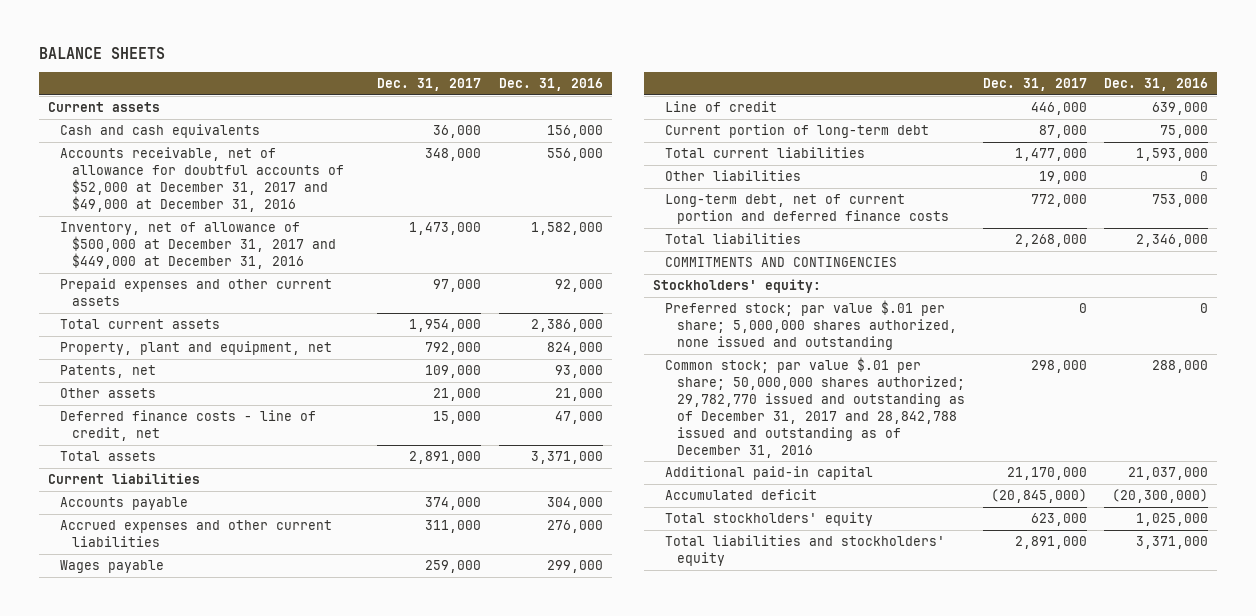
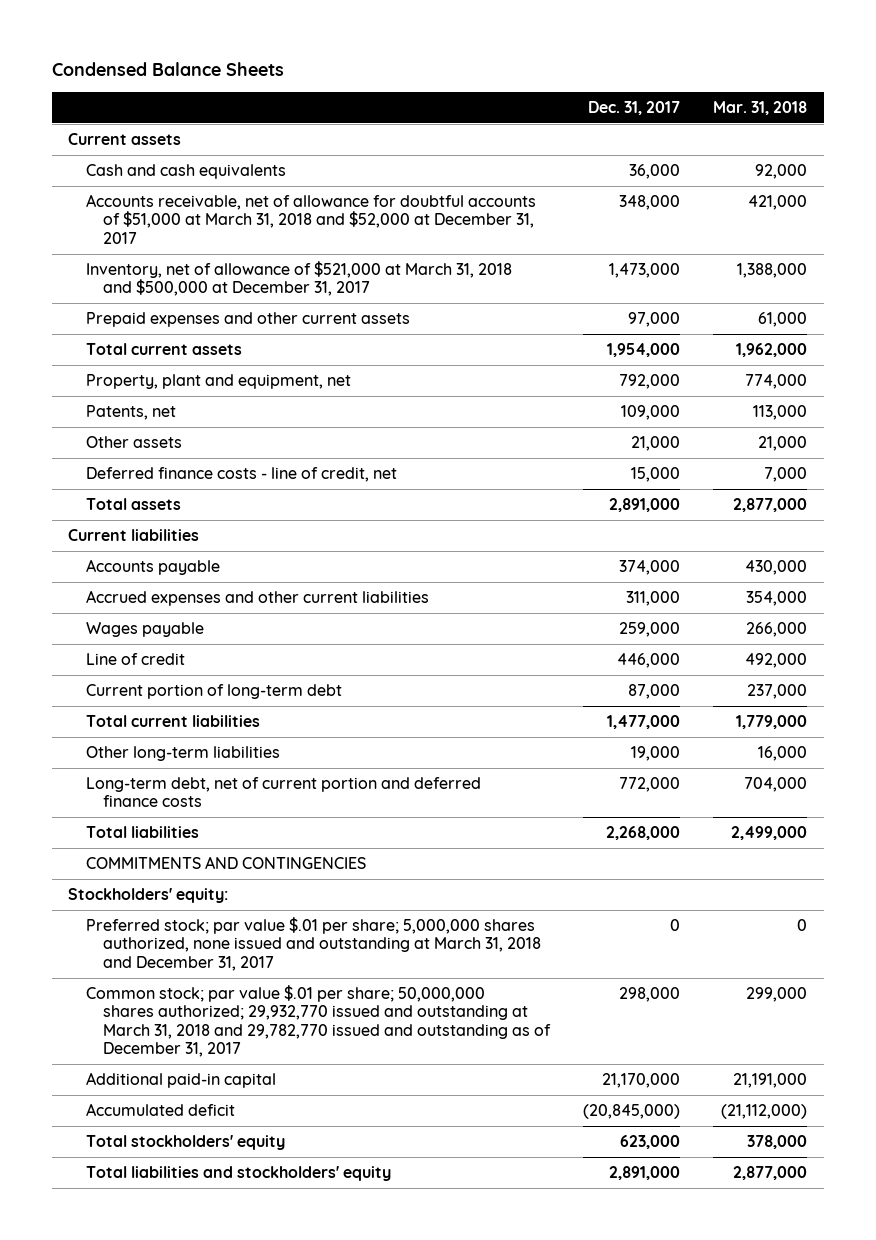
- BALANCE SHEETS
+ Condensed Balance Sheets
- | Dec. 31, 2017 | Dec. 31, 2016
+ | Dec. 31, 2017 | Mar. 31, 2018
- Accounts receivable, net of allowance for doubtful accounts of $52,000 at December 31, 2017 and $49,000 at December 31, 2016 | 348,000 | 556,000
- Inventory, net of allowance of $500,000 at December 31, 2017 and $449,000 at December 31, 2016 | 1,473,000 | 1,582,000
+ Accounts receivable, net of allowance for doubtful accounts of $51,000 at March 31, 2018 and $52,000 at December 31, 2017 | 348,000 | 421,000
+ Inventory, net of allowance of $521,000 at March 31, 2018 and $500,000 at December 31, 2017 | 1,473,000 | 1,388,000
- Other liabilities | 19,000 | 0
+ Other long-term liabilities | 19,000 | 16,000
- Preferred stock; par value $.01 per share; 5,000,000 shares authorized, none issued and outstanding | 0 | 0
- Common stock; par value $.01 per share; 50,000,000 shares authorized; 29,782,770 issued and outstanding as of December 31, 2017 and 28,842,788 issued and outstanding as of December 31, 2016 | 298,000 | 288,000
+ Preferred stock; par value $.01 per share; 5,000,000 shares authorized, none issued and outstanding at March 31, 2018 and December 31, 2017 | 0 | 0
+ Common stock; par value $.01 per share; 50,000,000 shares authorized; 29,932,770 issued and outstanding at March 31, 2018 and 29,782,770 issued and outstanding as of December 31, 2017 | 298,000 | 299,000

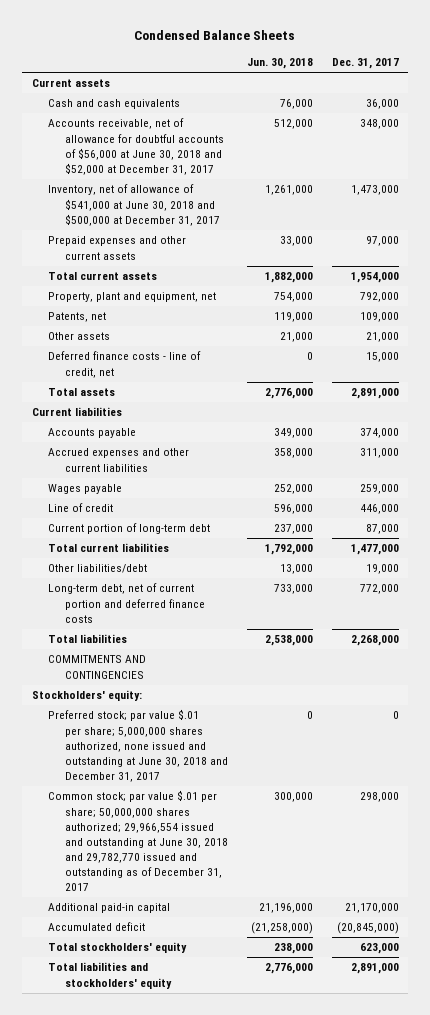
- | Dec. 31, 2017 | Mar. 31, 2018
+ | Jun. 30, 2018 | Dec. 31, 2017
- Accounts receivable, net of allowance for doubtful accounts of $51,000 at March 31, 2018 and $52,000 at December 31, 2017 | 348,000 | 421,000
- Inventory, net of allowance of $521,000 at March 31, 2018 and $500,000 at December 31, 2017 | 1,473,000 | 1,388,000
+ Accounts receivable, net of allowance for doubtful accounts of $56,000 at June 30, 2018 and $52,000 at December 31, 2017 | 512,000 | 348,000
+ Inventory, net of allowance of $541,000 at June 30, 2018 and $500,000 at December 31, 2017 | 1,261,000 | 1,473,000
- Other long-term liabilities | 19,000 | 16,000
+ Other liabilities/debt | 13,000 | 19,000
- Preferred stock; par value $.01 per share; 5,000,000 shares authorized, none issued and outstanding at March 31, 2018 and December 31, 2017 | 0 | 0
- Common stock; par value $.01 per share; 50,000,000 shares authorized; 29,932,770 issued and outstanding at March 31, 2018 and 29,782,770 issued and outstanding as of December 31, 2017 | 298,000 | 299,000
+ Preferred stock; par value $.01 per share; 5,000,000 shares authorized, none issued and outstanding at June 30, 2018 and December 31, 2017 | 0 | 0
+ Common stock; par value $.01 per share; 50,000,000 shares authorized; 29,966,554 issued and outstanding at June 30, 2018 and 29,782,770 issued and outstanding as of December 31, 2017 | 300,000 | 298,000

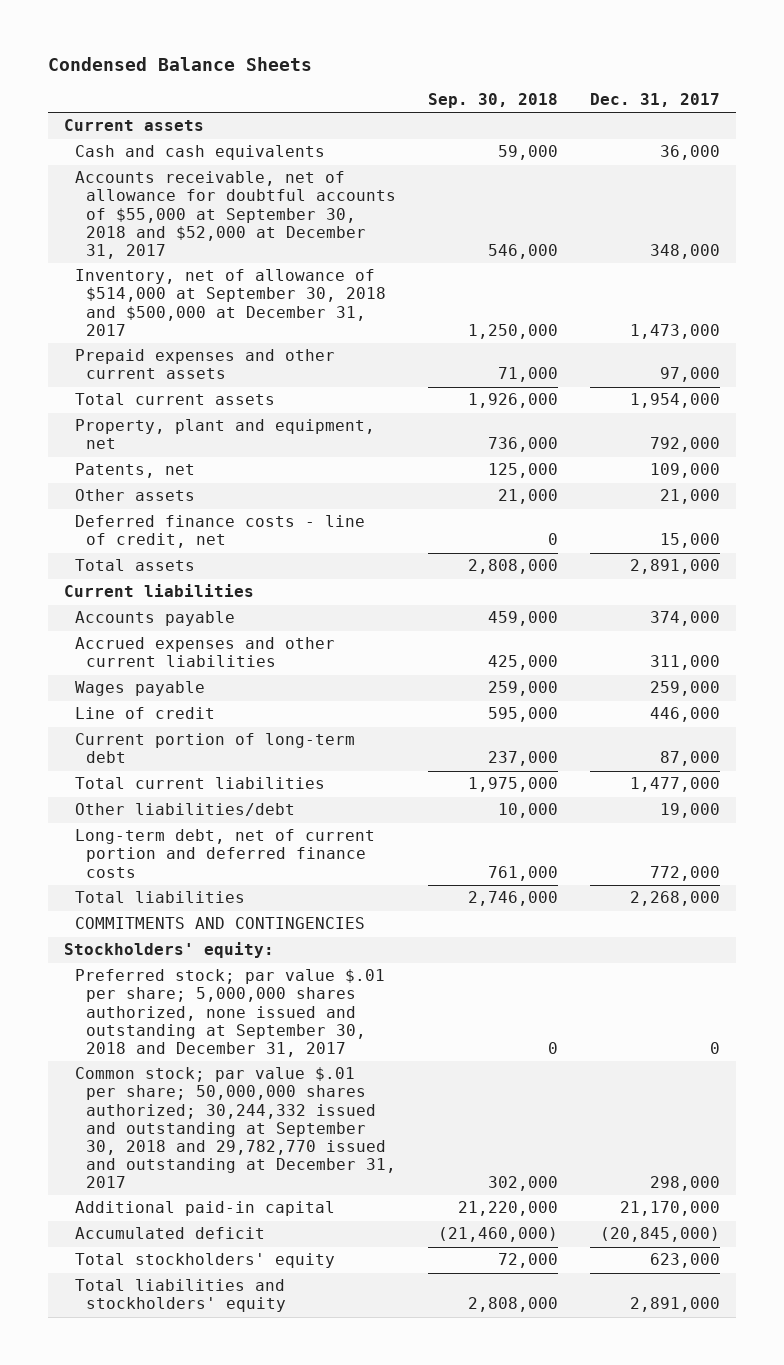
- | Jun. 30, 2018 | Dec. 31, 2017
+ | Sep. 30, 2018 | Dec. 31, 2017
- Accounts receivable, net of allowance for doubtful accounts of $56,000 at June 30, 2018 and $52,000 at December 31, 2017 | 512,000 | 348,000
- Inventory, net of allowance of $541,000 at June 30, 2018 and $500,000 at December 31, 2017 | 1,261,000 | 1,473,000
+ Accounts receivable, net of allowance for doubtful accounts of $55,000 at September 30, 2018 and $52,000 at December 31, 2017 | 546,000 | 348,000
+ Inventory, net of allowance of $514,000 at September 30, 2018 and $500,000 at December 31, 2017 | 1,250,000 | 1,473,000
- Preferred stock; par value $.01 per share; 5,000,000 shares authorized, none issued and outstanding at June 30, 2018 and December 31, 2017 | 0 | 0
- Common stock; par value $.01 per share; 50,000,000 shares authorized; 29,966,554 issued and outstanding at June 30, 2018 and 29,782,770 issued and outstanding as of December 31, 2017 | 300,000 | 298,000
+ Preferred stock; par value $.01 per share; 5,000,000 shares authorized, none issued and outstanding at September 30, 2018 and December 31, 2017 | 0 | 0
+ Common stock; par value $.01 per share; 50,000,000 shares authorized; 30,244,332 issued and outstanding at September 30, 2018 and 29,782,770 issued and outstanding at December 31, 2017 | 302,000 | 298,000

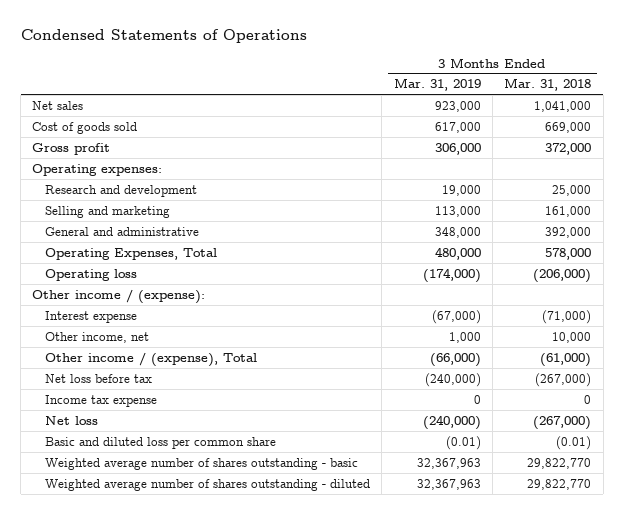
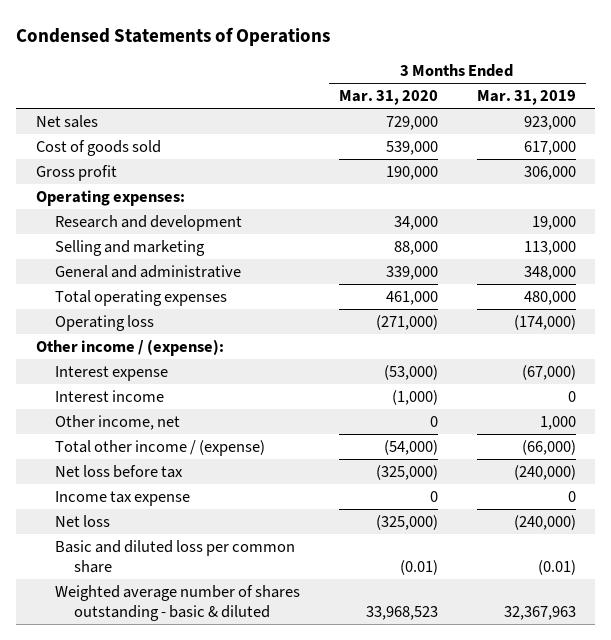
- | 3 Months Ended Mar. 31, 2019 | 3 Months Ended Mar. 31, 2018
+ | 3 Months Ended Mar. 31, 2020 | 3 Months Ended Mar. 31, 2019
- Operating Expenses, Total | 480,000 | 578,000
+ Total operating expenses | 461,000 | 480,000
+ Interest income | (1,000) | 0
- Other income / (expense), Total | (66,000) | (61,000)
+ Total other income / (expense) | (54,000) | (66,000)
- Weighted average number of shares outstanding - basic | 32,367,963 | 29,822,770
- Weighted average number of shares outstanding - diluted | 32,367,963 | 29,822,770
+ Weighted average number of shares outstanding - basic & diluted | 33,968,523 | 32,367,963

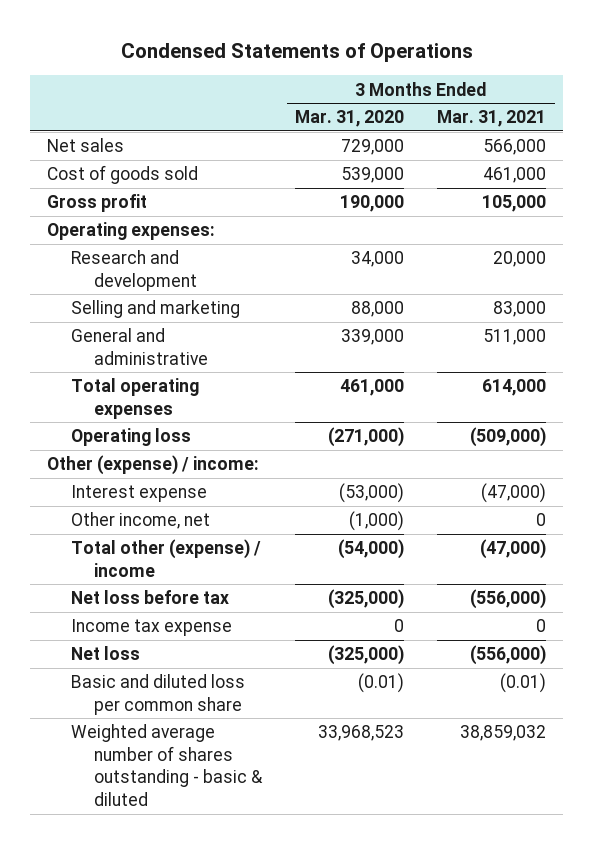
- | 3 Months Ended Mar. 31, 2020 | 3 Months Ended Mar. 31, 2019
+ | 3 Months Ended Mar. 31, 2020 | 3 Months Ended Mar. 31, 2021
- Other income / (expense):
+ Other (expense) / income:
- Interest income | (1,000) | 0
- Other income, net | 0 | 1,000
- Total other income / (expense) | (54,000) | (66,000)
+ Other income, net | (1,000) | 0
+ Total other (expense) / income | (54,000) | (47,000)

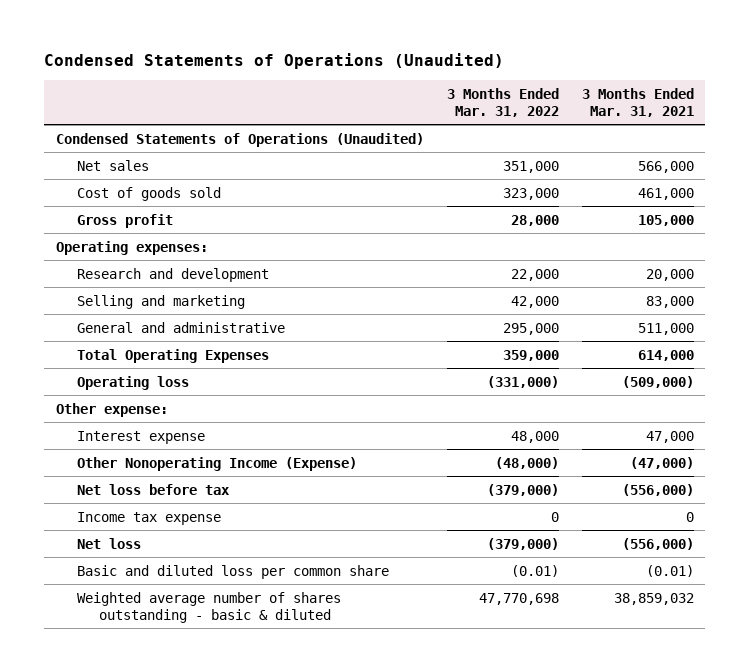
- Condensed Statements of Operations
+ Condensed Statements of Operations (Unaudited)
- | 3 Months Ended Mar. 31, 2020 | 3 Months Ended Mar. 31, 2021
+ | 3 Months Ended Mar. 31, 2022 | 3 Months Ended Mar. 31, 2021
+ Condensed Statements of Operations (Unaudited)
- Total operating expenses | 461,000 | 614,000
+ Total Operating Expenses | 359,000 | 614,000
- Other (expense) / income:
- Interest expense | (53,000) | (47,000)
- Other income, net | (1,000) | 0
- Total other (expense) / income | (54,000) | (47,000)
+ Other expense:
+ Interest expense | 48,000 | 47,000
+ Other Nonoperating Income (Expense) | (48,000) | (47,000)

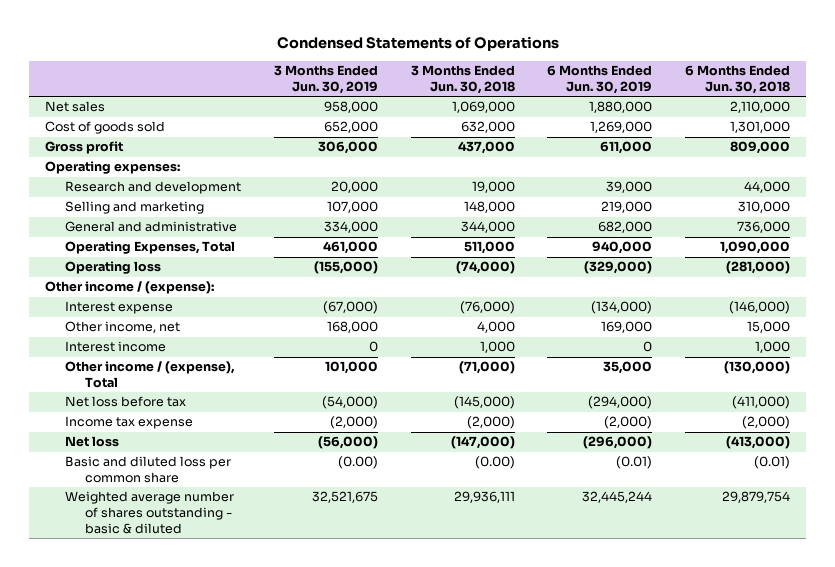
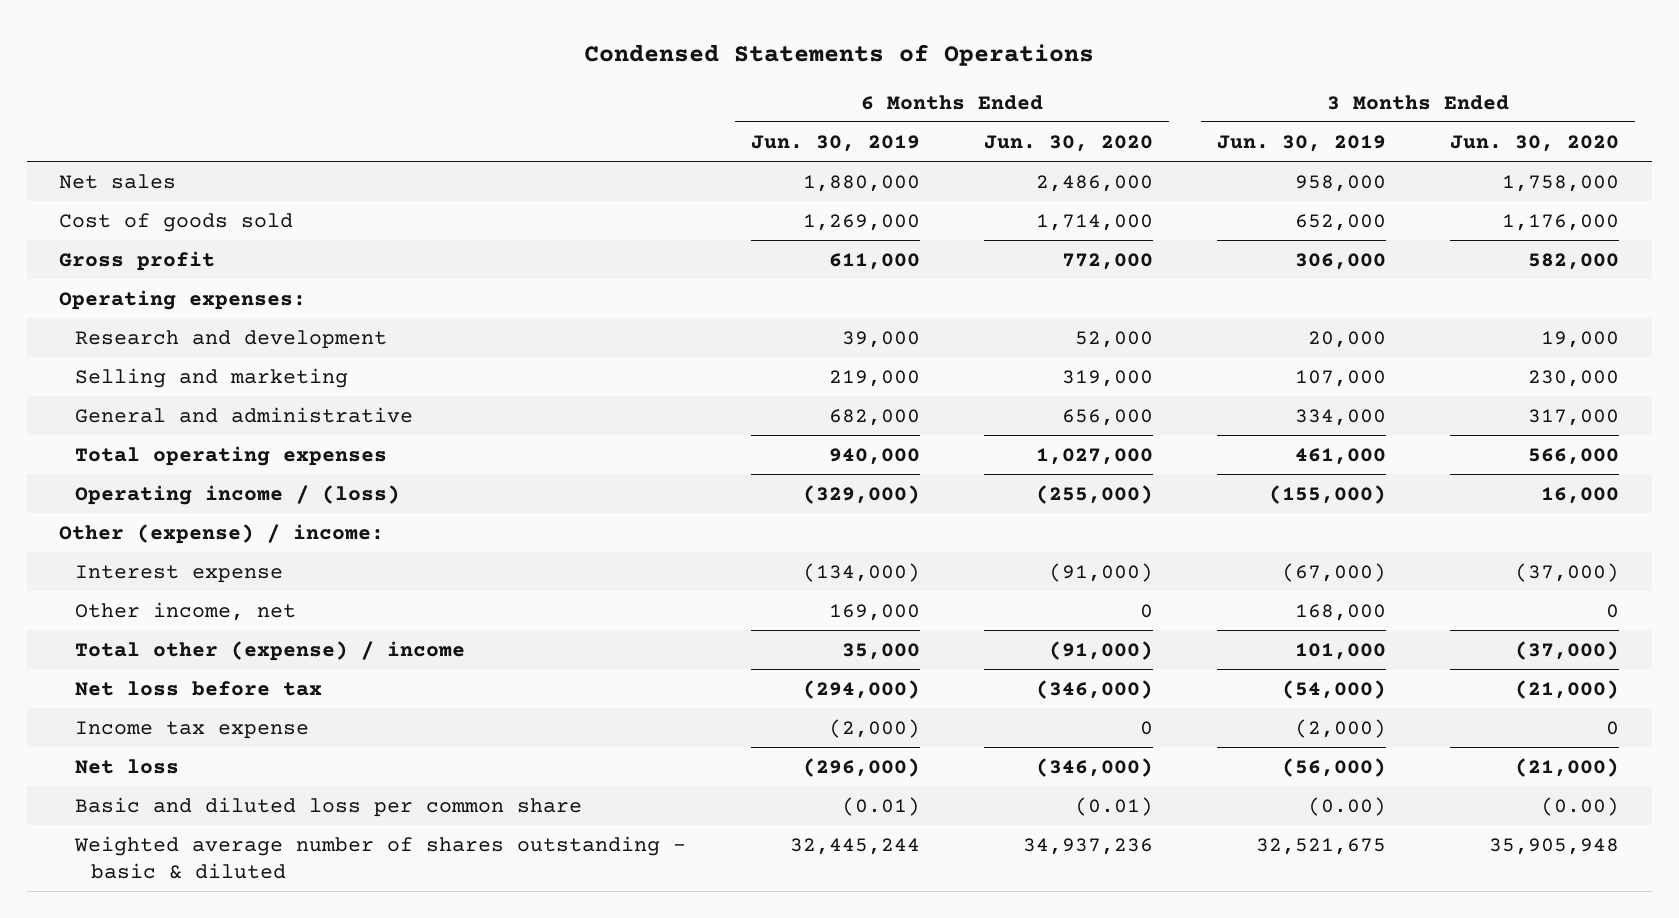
- | 3 Months Ended Jun. 30, 2019 | 3 Months Ended Jun. 30, 2018 | 6 Months Ended Jun. 30, 2019 | 6 Months Ended Jun. 30, 2018
+ | 6 Months Ended Jun. 30, 2019 | 6 Months Ended Jun. 30, 2020 | 3 Months Ended Jun. 30, 2019 | 3 Months Ended Jun. 30, 2020
- Operating Expenses, Total | 461,000 | 511,000 | 940,000 | 1,090,000
- Operating loss | (155,000) | (74,000) | (329,000) | (281,000)
- Other income / (expense):
+ Total operating expenses | 940,000 | 1,027,000 | 461,000 | 566,000
+ Operating income / (loss) | (329,000) | (255,000) | (155,000) | 16,000
+ Other (expense) / income:
- Interest income | 0 | 1,000 | 0 | 1,000
- Other income / (expense), Total | 101,000 | (71,000) | 35,000 | (130,000)
+ Total other (expense) / income | 35,000 | (91,000) | 101,000 | (37,000)

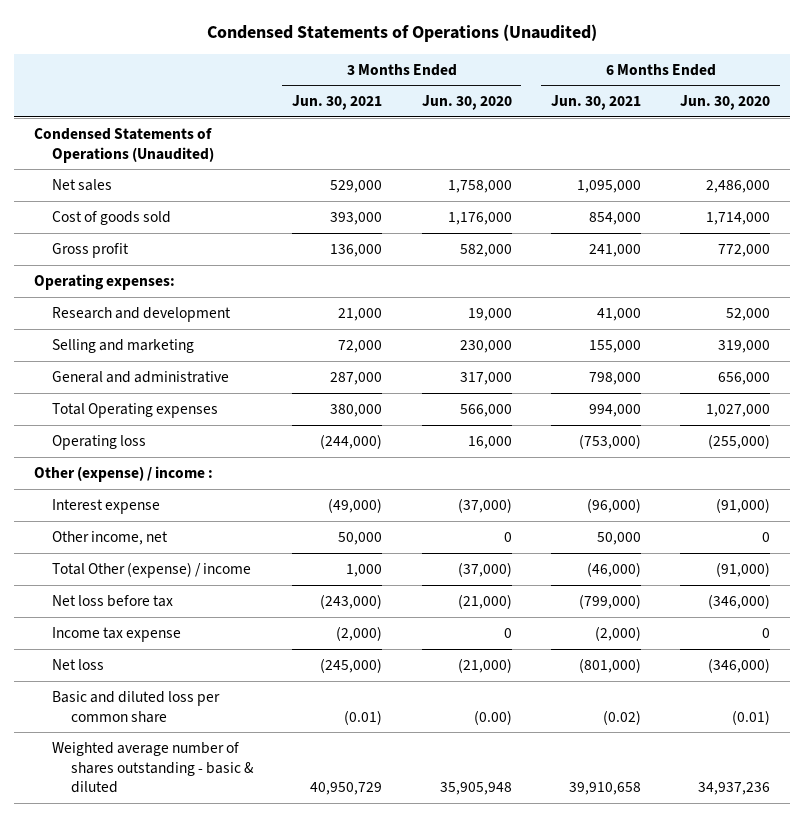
- Condensed Statements of Operations
+ Condensed Statements of Operations (Unaudited)
- | 6 Months Ended Jun. 30, 2019 | 6 Months Ended Jun. 30, 2020 | 3 Months Ended Jun. 30, 2019 | 3 Months Ended Jun. 30, 2020
+ | 3 Months Ended Jun. 30, 2021 | 3 Months Ended Jun. 30, 2020 | 6 Months Ended Jun. 30, 2021 | 6 Months Ended Jun. 30, 2020
+ Condensed Statements of Operations (Unaudited)
- Total operating expenses | 940,000 | 1,027,000 | 461,000 | 566,000
- Operating income / (loss) | (329,000) | (255,000) | (155,000) | 16,000
- Other (expense) / income:
+ Total Operating expenses | 380,000 | 566,000 | 994,000 | 1,027,000
+ Operating loss | (244,000) | 16,000 | (753,000) | (255,000)
+ Other (expense) / income :
- Total other (expense) / income | 35,000 | (91,000) | 101,000 | (37,000)
+ Total Other (expense) / income | 1,000 | (37,000) | (46,000) | (91,000)

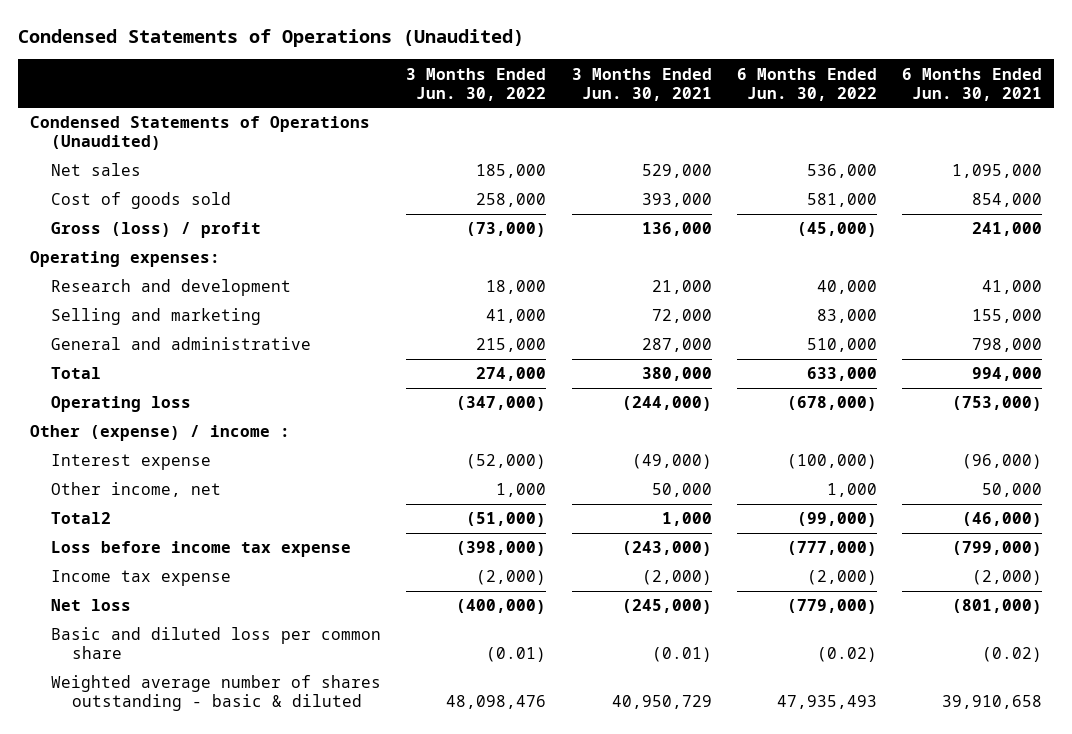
- | 3 Months Ended Jun. 30, 2021 | 3 Months Ended Jun. 30, 2020 | 6 Months Ended Jun. 30, 2021 | 6 Months Ended Jun. 30, 2020
+ | 3 Months Ended Jun. 30, 2022 | 3 Months Ended Jun. 30, 2021 | 6 Months Ended Jun. 30, 2022 | 6 Months Ended Jun. 30, 2021
- Gross profit | 136,000 | 582,000 | 241,000 | 772,000
+ Gross (loss) / profit | (73,000) | 136,000 | (45,000) | 241,000
- Total Operating expenses | 380,000 | 566,000 | 994,000 | 1,027,000
+ Total | 274,000 | 380,000 | 633,000 | 994,000
- Total Other (expense) / income | 1,000 | (37,000) | (46,000) | (91,000)
- Net loss before tax | (243,000) | (21,000) | (799,000) | (346,000)
+ Total2 | (51,000) | 1,000 | (99,000) | (46,000)
+ Loss before income tax expense | (398,000) | (243,000) | (777,000) | (799,000)

